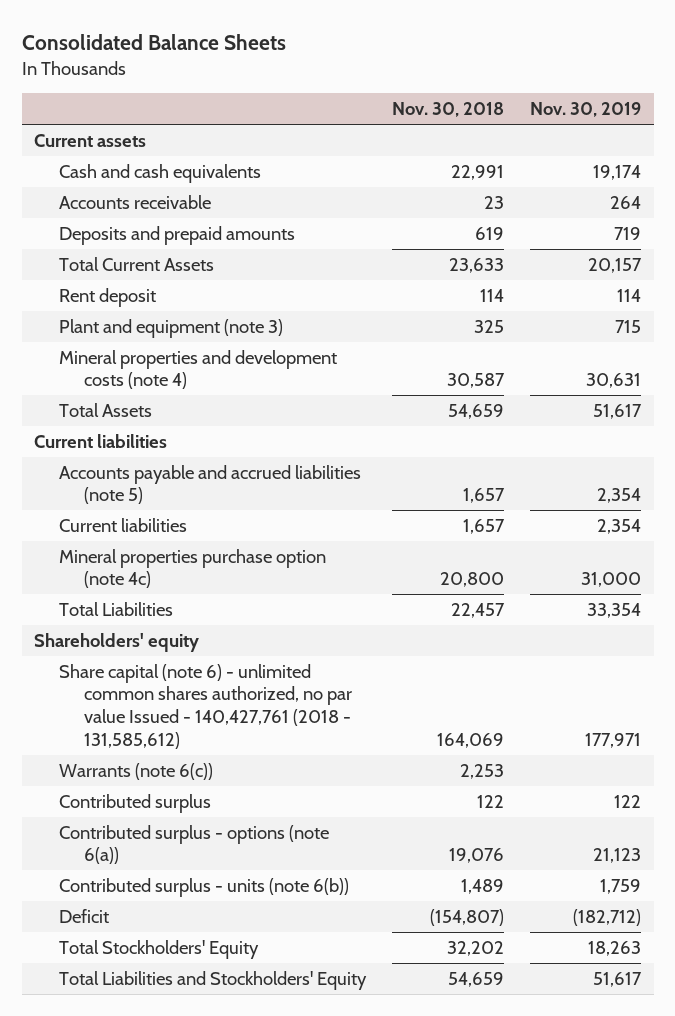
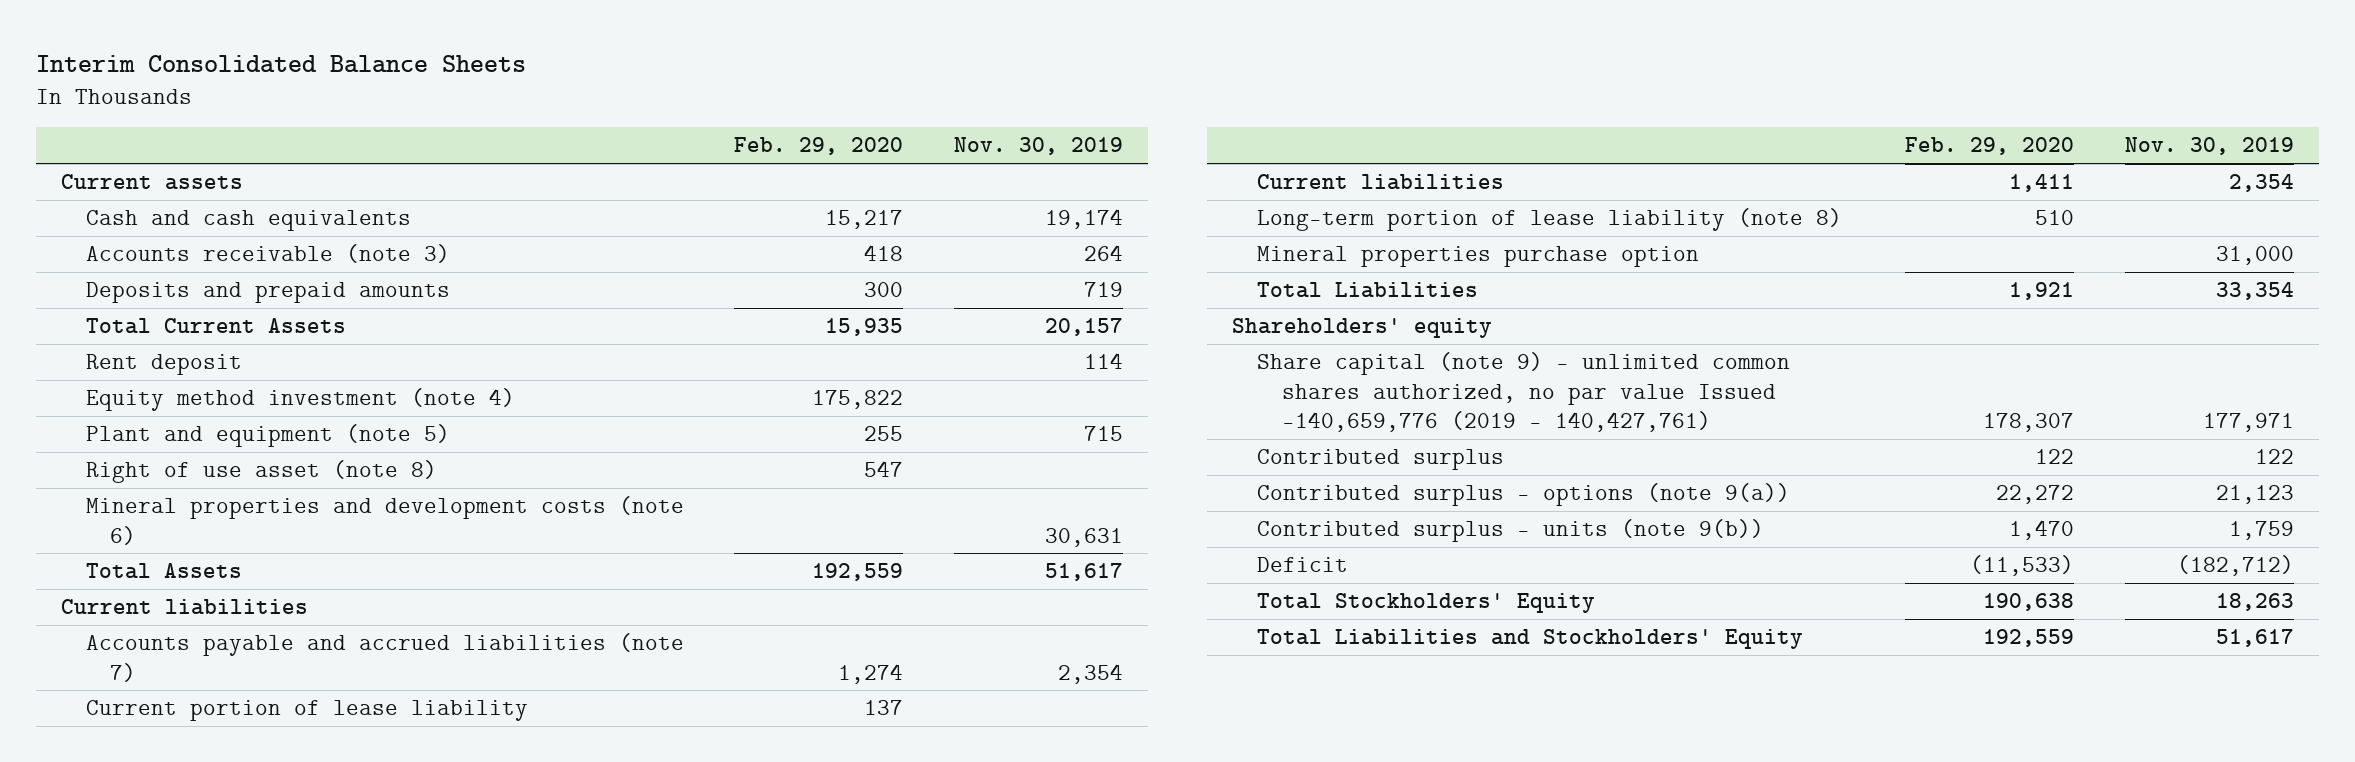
- Consolidated Balance Sheets
+ Interim Consolidated Balance Sheets
- | Nov. 30, 2018 | Nov. 30, 2019
+ | Feb. 29, 2020 | Nov. 30, 2019
- Accounts receivable | 23 | 264
+ Accounts receivable (note 3) | 418 | 264
- Plant and equipment (note 3) | 325 | 715
- Mineral properties and development costs (note 4) | 30,587 | 30,631
+ Equity method investment (note 4) | 175,822 |
+ Plant and equipment (note 5) | 255 | 715
+ Right of use asset (note 8) | 547 |
+ Mineral properties and development costs (note 6) | | 30,631
- Accounts payable and accrued liabilities (note 5) | 1,657 | 2,354
+ Accounts payable and accrued liabilities (note 7) | 1,274 | 2,354
+ Current portion of lease liability | 137 |
- Mineral properties purchase option (note 4c) | 20,800 | 31,000
+ Long-term portion of lease liability (note 8) | 510 |
+ Mineral properties purchase option | | 31,000
- Share capital (note 6) - unlimited common shares authorized, no par value Issued - 140,427,761 (2018 - 131,585,612) | 164,069 | 177,971
- Warrants (note 6(c)) | 2,253 |
+ Share capital (note 9) - unlimited common shares authorized, no par value Issued -140,659,776 (2019 - 140,427,761) | 178,307 | 177,971
- Contributed surplus - options (note 6(a)) | 19,076 | 21,123
- Contributed surplus - units (note 6(b)) | 1,489 | 1,759
+ Contributed surplus - options (note 9(a)) | 22,272 | 21,123
+ Contributed surplus - units (note 9(b)) | 1,470 | 1,759

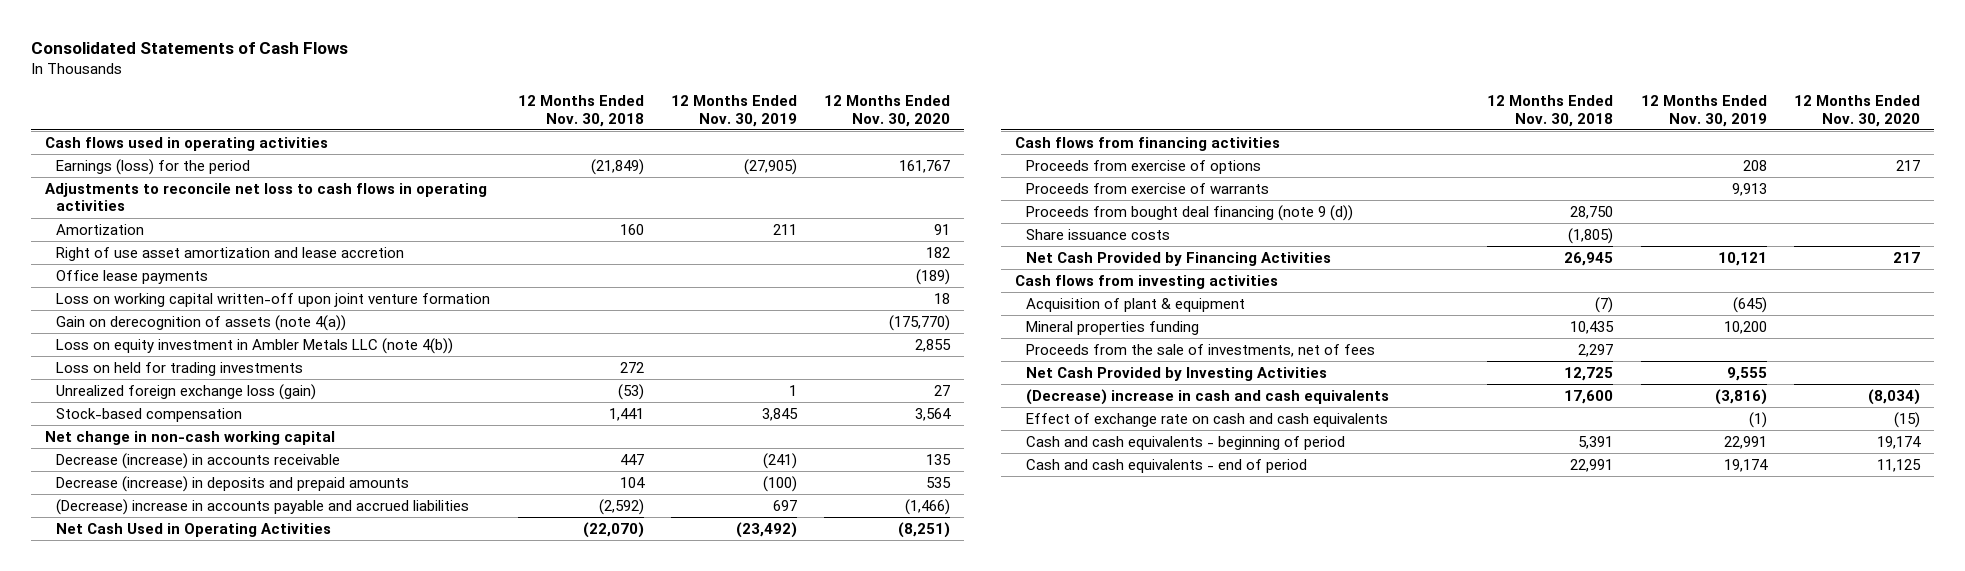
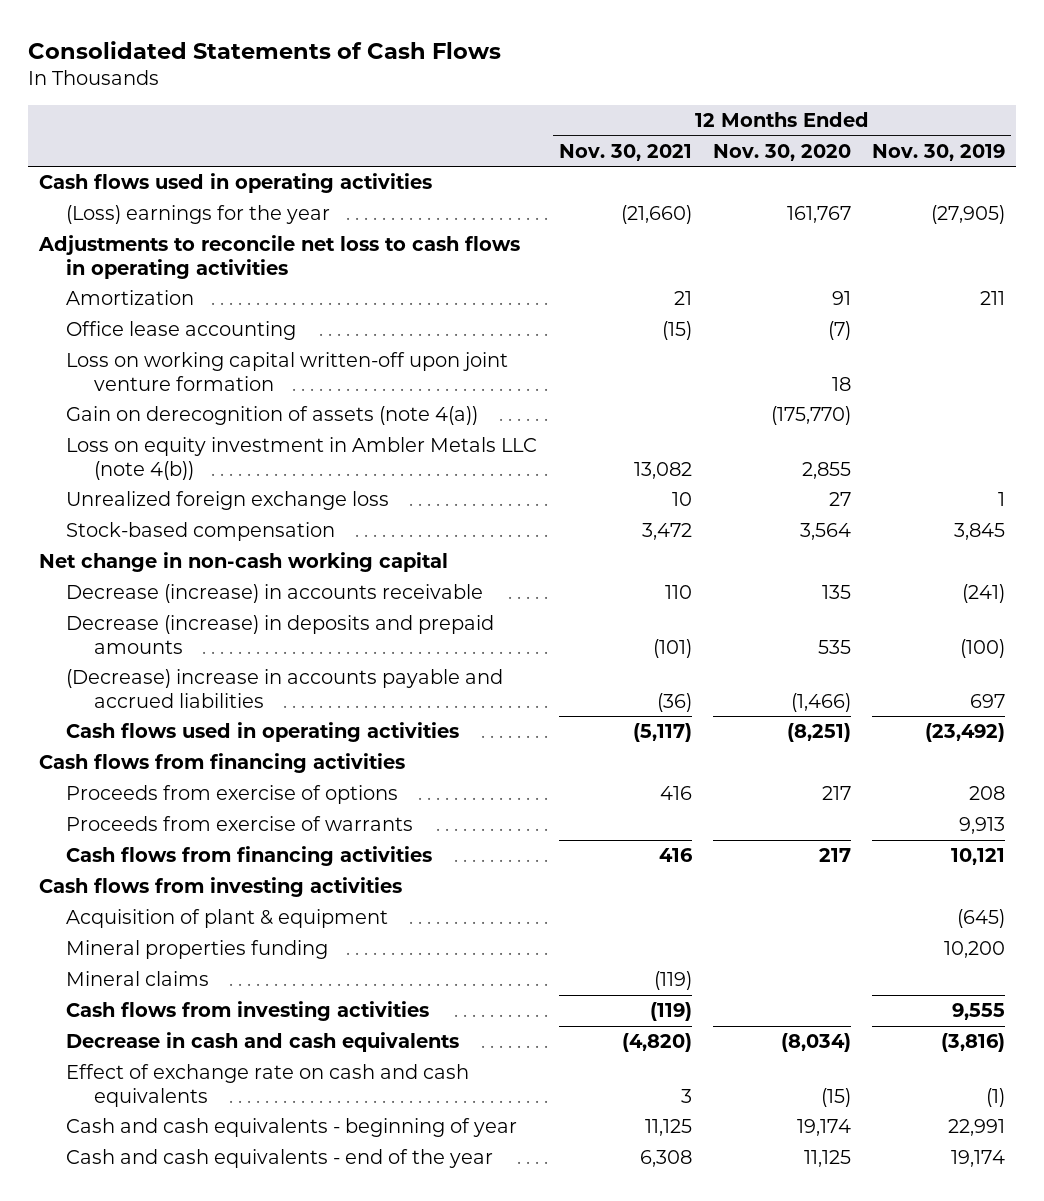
- | 12 Months Ended Nov. 30, 2018 | 12 Months Ended Nov. 30, 2019 | 12 Months Ended Nov. 30, 2020
+ | 12 Months Ended Nov. 30, 2021 | 12 Months Ended Nov. 30, 2020 | 12 Months Ended Nov. 30, 2019
- Earnings (loss) for the period | (21,849) | (27,905) | 161,767
+ (Loss) earnings for the year | (21,660) | 161,767 | (27,905)
- Right of use asset amortization and lease accretion | | | 182
- Office lease payments | | | (189)
+ Office lease accounting | (15) | (7) |
- Loss on held for trading investments | 272 | |
- Unrealized foreign exchange loss (gain) | (53) | 1 | 27
+ Unrealized foreign exchange loss | 10 | 27 | 1
- Net Cash Used in Operating Activities | (22,070) | (23,492) | (8,251)
+ Cash flows used in operating activities | (5,117) | (8,251) | (23,492)
- Proceeds from bought deal financing (note 9 (d)) | 28,750 | |
- Share issuance costs | (1,805) | |
- Net Cash Provided by Financing Activities | 26,945 | 10,121 | 217
+ Cash flows from financing activities | 416 | 217 | 10,121
- Proceeds from the sale of investments, net of fees | 2,297 | |
- Net Cash Provided by Investing Activities | 12,725 | 9,555 |
- (Decrease) increase in cash and cash equivalents | 17,600 | (3,816) | (8,034)
+ Mineral claims | (119) | |
+ Cash flows from investing activities | (119) | | 9,555
+ Decrease in cash and cash equivalents | (4,820) | (8,034) | (3,816)
- Cash and cash equivalents - beginning of period | 5,391 | 22,991 | 19,174
- Cash and cash equivalents - end of period | 22,991 | 19,174 | 11,125
+ Cash and cash equivalents - beginning of year | 11,125 | 19,174 | 22,991
+ Cash and cash equivalents - end of the year | 6,308 | 11,125 | 19,174

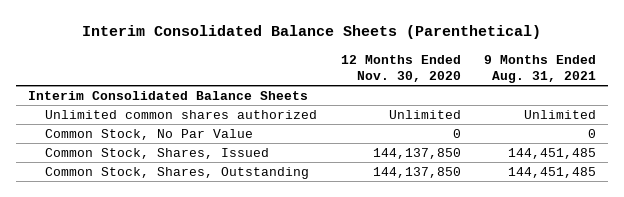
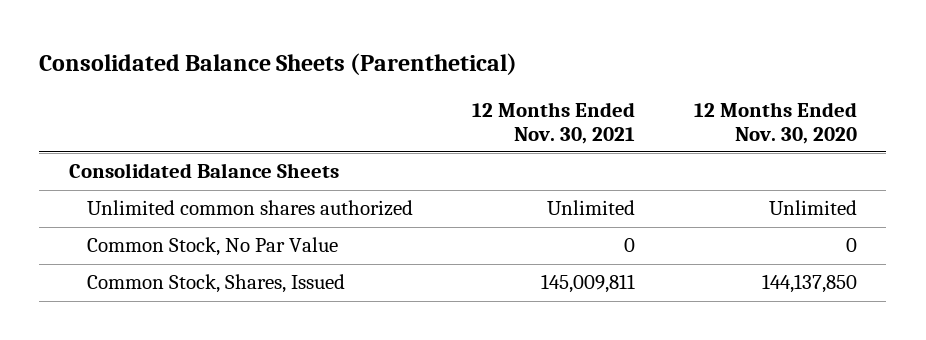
- Interim Consolidated Balance Sheets (Parenthetical)
+ Consolidated Balance Sheets (Parenthetical)
- | 12 Months Ended Nov. 30, 2020 | 9 Months Ended Aug. 31, 2021
+ | 12 Months Ended Nov. 30, 2021 | 12 Months Ended Nov. 30, 2020
- Interim Consolidated Balance Sheets
+ Consolidated Balance Sheets
- Common Stock, Shares, Outstanding | 144,137,850 | 144,451,485

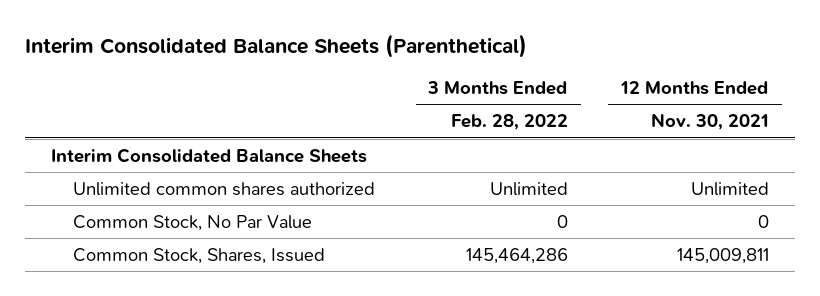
- Consolidated Balance Sheets (Parenthetical)
+ Interim Consolidated Balance Sheets (Parenthetical)
- | 12 Months Ended Nov. 30, 2021 | 12 Months Ended Nov. 30, 2020
+ | 3 Months Ended Feb. 28, 2022 | 12 Months Ended Nov. 30, 2021
- Consolidated Balance Sheets
+ Interim Consolidated Balance Sheets

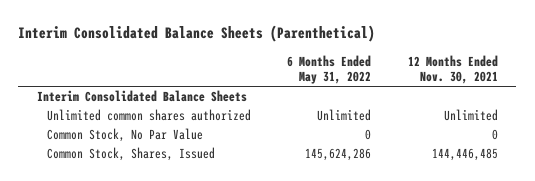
- | 3 Months Ended Feb. 28, 2022 | 12 Months Ended Nov. 30, 2021
+ | 6 Months Ended May 31, 2022 | 12 Months Ended Nov. 30, 2021
- Common Stock, Shares, Issued | 145,464,286 | 145,009,811
+ Common Stock, Shares, Issued | 145,624,286 | 144,446,485

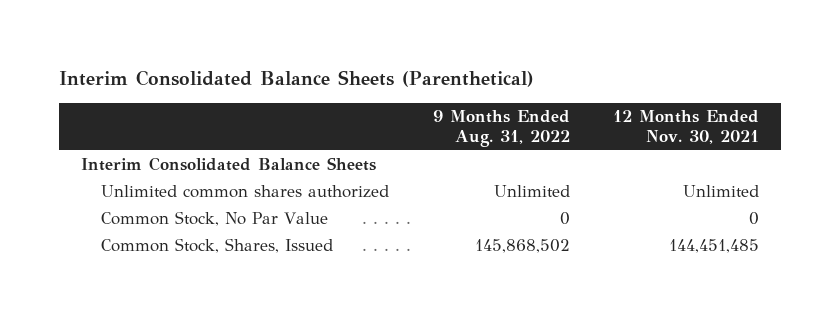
- | 6 Months Ended May 31, 2022 | 12 Months Ended Nov. 30, 2021
+ | 9 Months Ended Aug. 31, 2022 | 12 Months Ended Nov. 30, 2021
- Common Stock, Shares, Issued | 145,624,286 | 144,446,485
+ Common Stock, Shares, Issued | 145,868,502 | 144,451,485

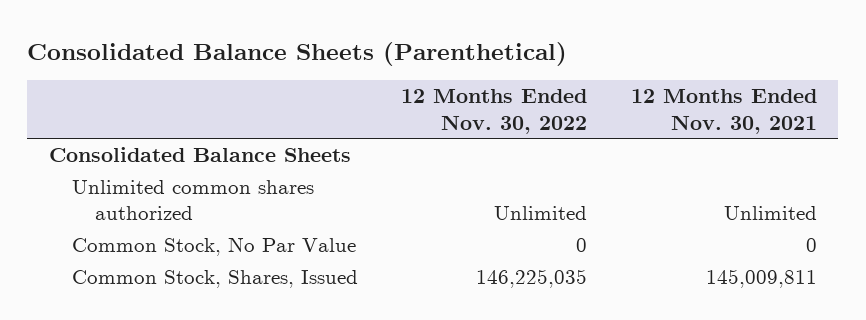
- Interim Consolidated Balance Sheets (Parenthetical)
+ Consolidated Balance Sheets (Parenthetical)
- | 9 Months Ended Aug. 31, 2022 | 12 Months Ended Nov. 30, 2021
+ | 12 Months Ended Nov. 30, 2022 | 12 Months Ended Nov. 30, 2021
- Interim Consolidated Balance Sheets
+ Consolidated Balance Sheets
- Common Stock, Shares, Issued | 145,868,502 | 144,451,485
+ Common Stock, Shares, Issued | 146,225,035 | 145,009,811

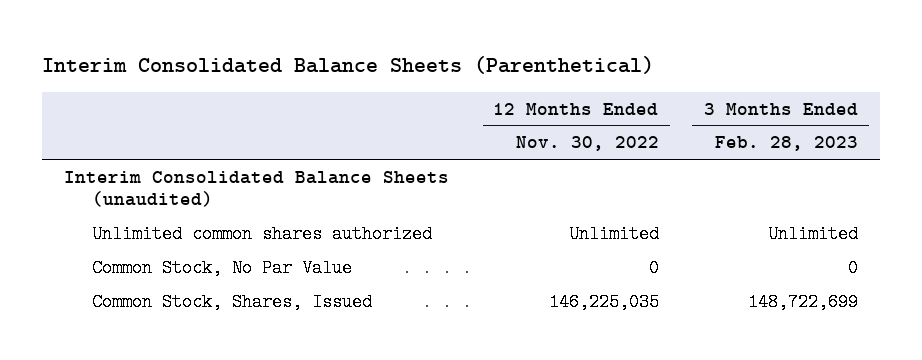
- Consolidated Balance Sheets (Parenthetical)
+ Interim Consolidated Balance Sheets (Parenthetical)
- | 12 Months Ended Nov. 30, 2022 | 12 Months Ended Nov. 30, 2021
+ | 12 Months Ended Nov. 30, 2022 | 3 Months Ended Feb. 28, 2023
- Consolidated Balance Sheets
+ Interim Consolidated Balance Sheets (unaudited)

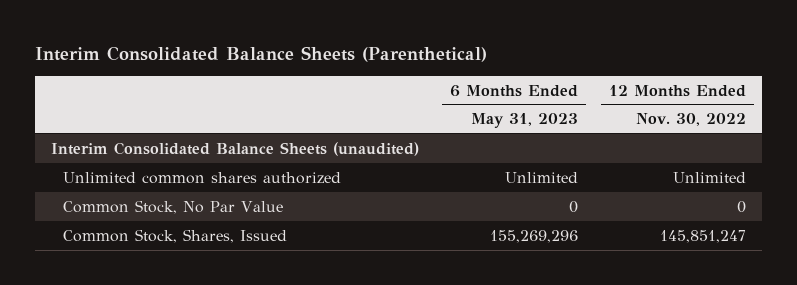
- | 12 Months Ended Nov. 30, 2022 | 3 Months Ended Feb. 28, 2023
+ | 6 Months Ended May 31, 2023 | 12 Months Ended Nov. 30, 2022
- Common Stock, Shares, Issued | 146,225,035 | 148,722,699
+ Common Stock, Shares, Issued | 155,269,296 | 145,851,247

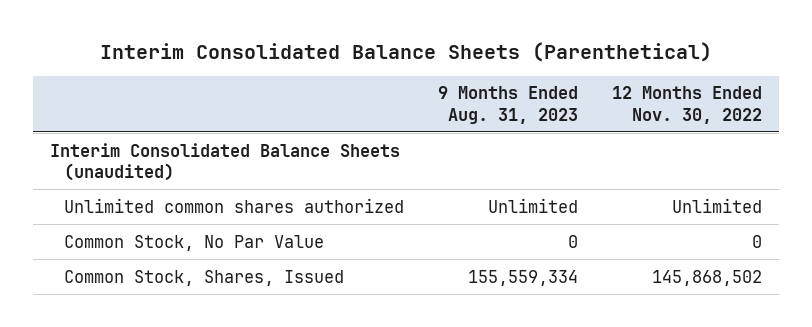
- | 6 Months Ended May 31, 2023 | 12 Months Ended Nov. 30, 2022
+ | 9 Months Ended Aug. 31, 2023 | 12 Months Ended Nov. 30, 2022
- Common Stock, Shares, Issued | 155,269,296 | 145,851,247
+ Common Stock, Shares, Issued | 155,559,334 | 145,868,502

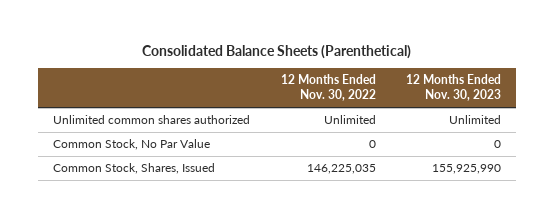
- Interim Consolidated Balance Sheets (Parenthetical)
+ Consolidated Balance Sheets (Parenthetical)
- | 9 Months Ended Aug. 31, 2023 | 12 Months Ended Nov. 30, 2022
+ | 12 Months Ended Nov. 30, 2022 | 12 Months Ended Nov. 30, 2023
- Interim Consolidated Balance Sheets (unaudited)
- Common Stock, Shares, Issued | 155,559,334 | 145,868,502
+ Common Stock, Shares, Issued | 146,225,035 | 155,925,990

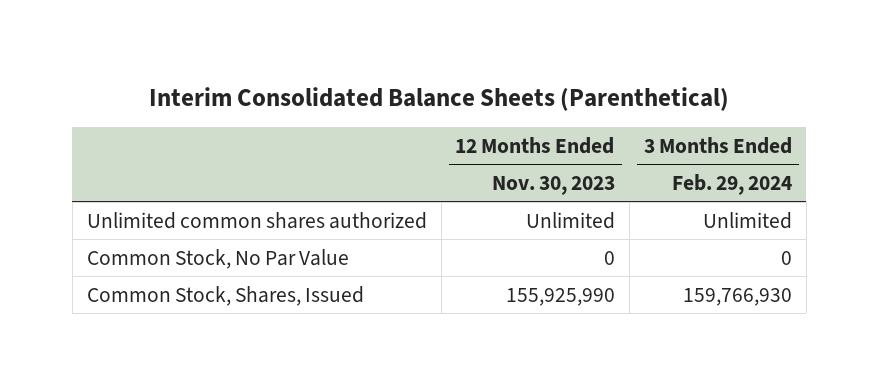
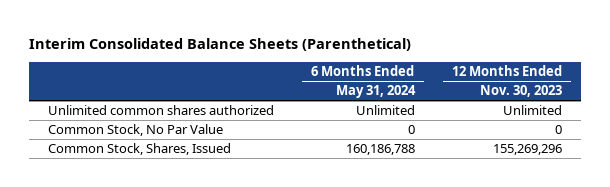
- | 12 Months Ended Nov. 30, 2023 | 3 Months Ended Feb. 29, 2024
+ | 6 Months Ended May 31, 2024 | 12 Months Ended Nov. 30, 2023
- Common Stock, Shares, Issued | 155,925,990 | 159,766,930
+ Common Stock, Shares, Issued | 160,186,788 | 155,269,296

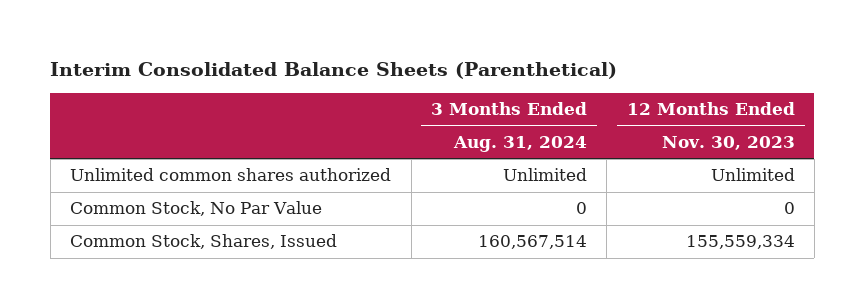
- | 6 Months Ended May 31, 2024 | 12 Months Ended Nov. 30, 2023
+ | 3 Months Ended Aug. 31, 2024 | 12 Months Ended Nov. 30, 2023
- Common Stock, Shares, Issued | 160,186,788 | 155,269,296
+ Common Stock, Shares, Issued | 160,567,514 | 155,559,334

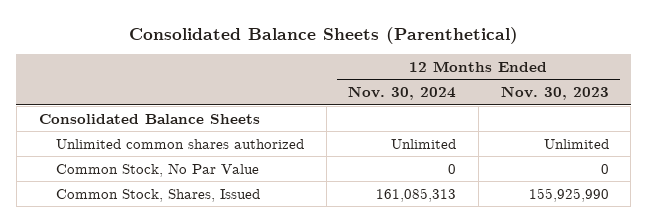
- Interim Consolidated Balance Sheets (Parenthetical)
+ Consolidated Balance Sheets (Parenthetical)
- | 3 Months Ended Aug. 31, 2024 | 12 Months Ended Nov. 30, 2023
+ | 12 Months Ended Nov. 30, 2024 | 12 Months Ended Nov. 30, 2023
+ Consolidated Balance Sheets
- Common Stock, Shares, Issued | 160,567,514 | 155,559,334
+ Common Stock, Shares, Issued | 161,085,313 | 155,925,990

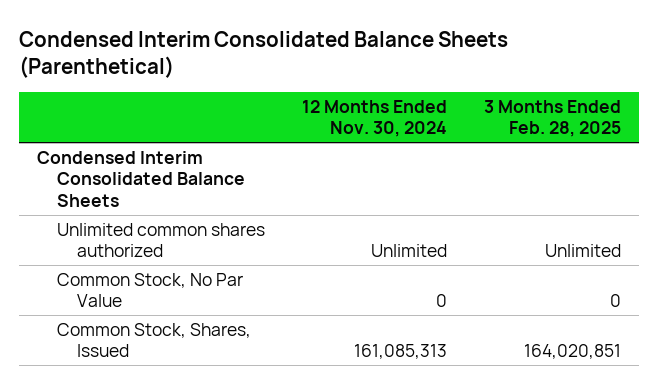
- Consolidated Balance Sheets (Parenthetical)
+ Condensed Interim Consolidated Balance Sheets (Parenthetical)
- | 12 Months Ended Nov. 30, 2024 | 12 Months Ended Nov. 30, 2023
+ | 12 Months Ended Nov. 30, 2024 | 3 Months Ended Feb. 28, 2025
- Consolidated Balance Sheets
+ Condensed Interim Consolidated Balance Sheets

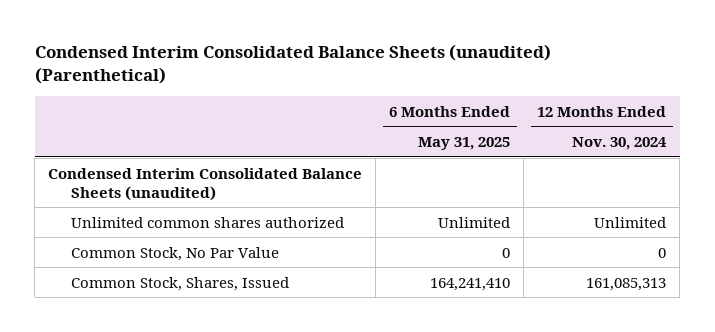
- Condensed Interim Consolidated Balance Sheets (Parenthetical)
+ Condensed Interim Consolidated Balance Sheets (unaudited) (Parenthetical)
- | 12 Months Ended Nov. 30, 2024 | 3 Months Ended Feb. 28, 2025
+ | 6 Months Ended May 31, 2025 | 12 Months Ended Nov. 30, 2024
- Condensed Interim Consolidated Balance Sheets
+ Condensed Interim Consolidated Balance Sheets (unaudited)

